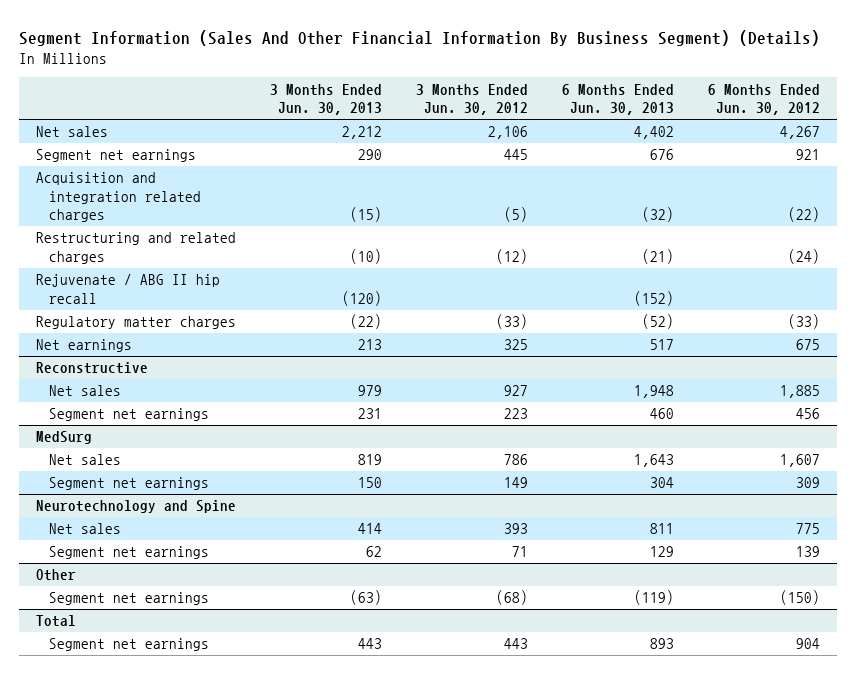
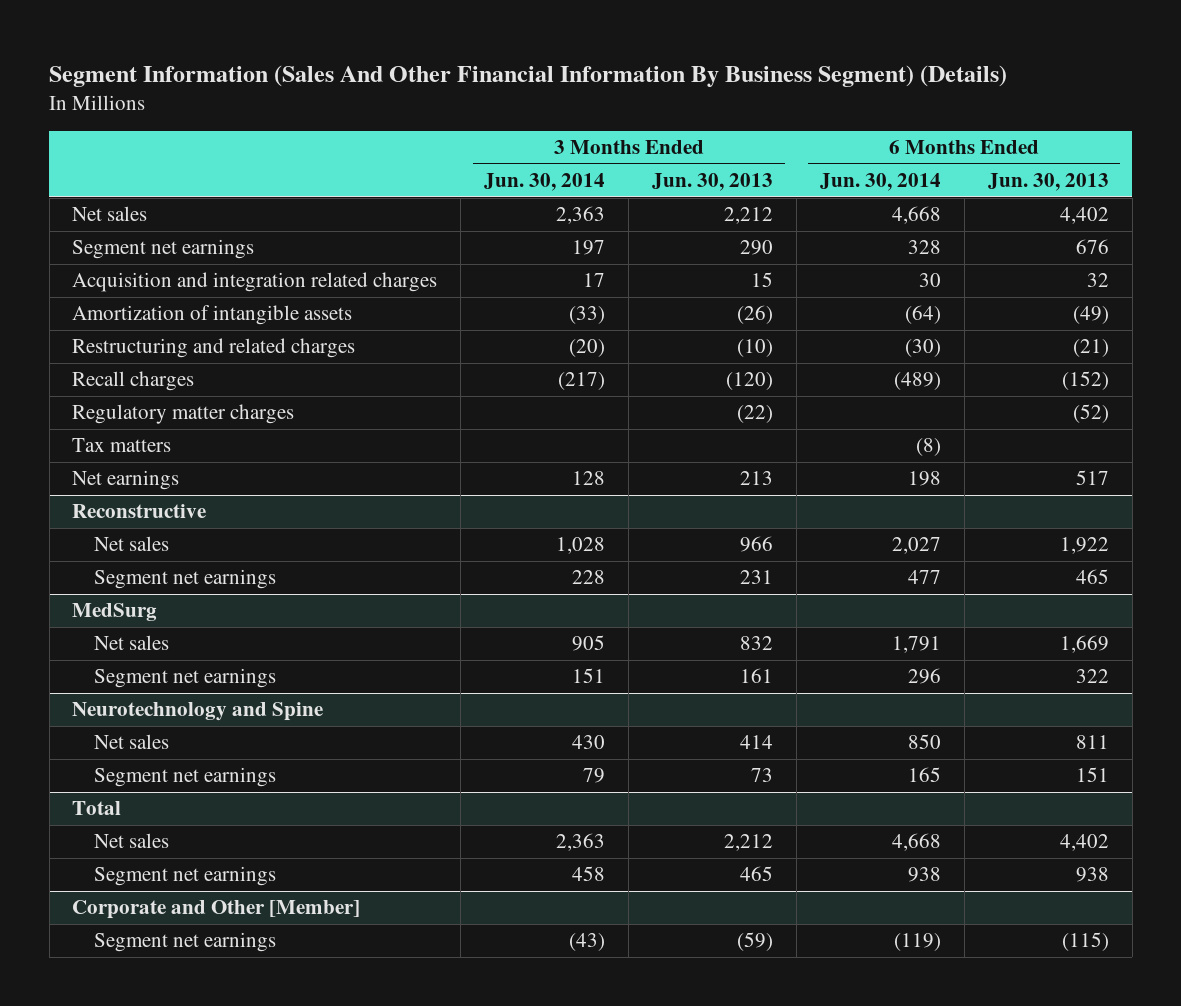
- | 3 Months Ended Jun. 30, 2013 | 3 Months Ended Jun. 30, 2012 | 6 Months Ended Jun. 30, 2013 | 6 Months Ended Jun. 30, 2012
+ | 3 Months Ended Jun. 30, 2014 | 3 Months Ended Jun. 30, 2013 | 6 Months Ended Jun. 30, 2014 | 6 Months Ended Jun. 30, 2013
- Acquisition and integration related charges | (15) | (5) | (32) | (22)
+ Acquisition and integration related charges | 17 | 15 | 30 | 32
+ Amortization of intangible assets | (33) | (26) | (64) | (49)
- Rejuvenate / ABG II hip recall | (120) | | (152) |
+ Recall charges | (217) | (120) | (489) | (152)
+ Tax matters | | | (8) |
@ Reconstructive
- Net sales | 979 | 927 | 1,948 | 1,885
- Segment net earnings | 231 | 223 | 460 | 456
+ Net sales | 1,028 | 966 | 2,027 | 1,922
+ Segment net earnings | 228 | 231 | 477 | 465
@ MedSurg
- Net sales | 819 | 786 | 1,643 | 1,607
- Segment net earnings | 150 | 149 | 304 | 309
+ Net sales | 905 | 832 | 1,791 | 1,669
+ Segment net earnings | 151 | 161 | 296 | 322
@ Neurotechnology and Spine
- Segment net earnings | 62 | 71 | 129 | 139
- Other
- Segment net earnings | (63) | (68) | (119) | (150)
@ Neurotechnology and Spine
+ Segment net earnings | 79 | 73 | 165 | 151
@ Total
- Segment net earnings | 443 | 443 | 893 | 904
+ Net sales | 2,363 | 2,212 | 4,668 | 4,402
+ Segment net earnings | 458 | 465 | 938 | 938
+ Corporate and Other [Member]
+ Segment net earnings | (43) | (59) | (119) | (115)

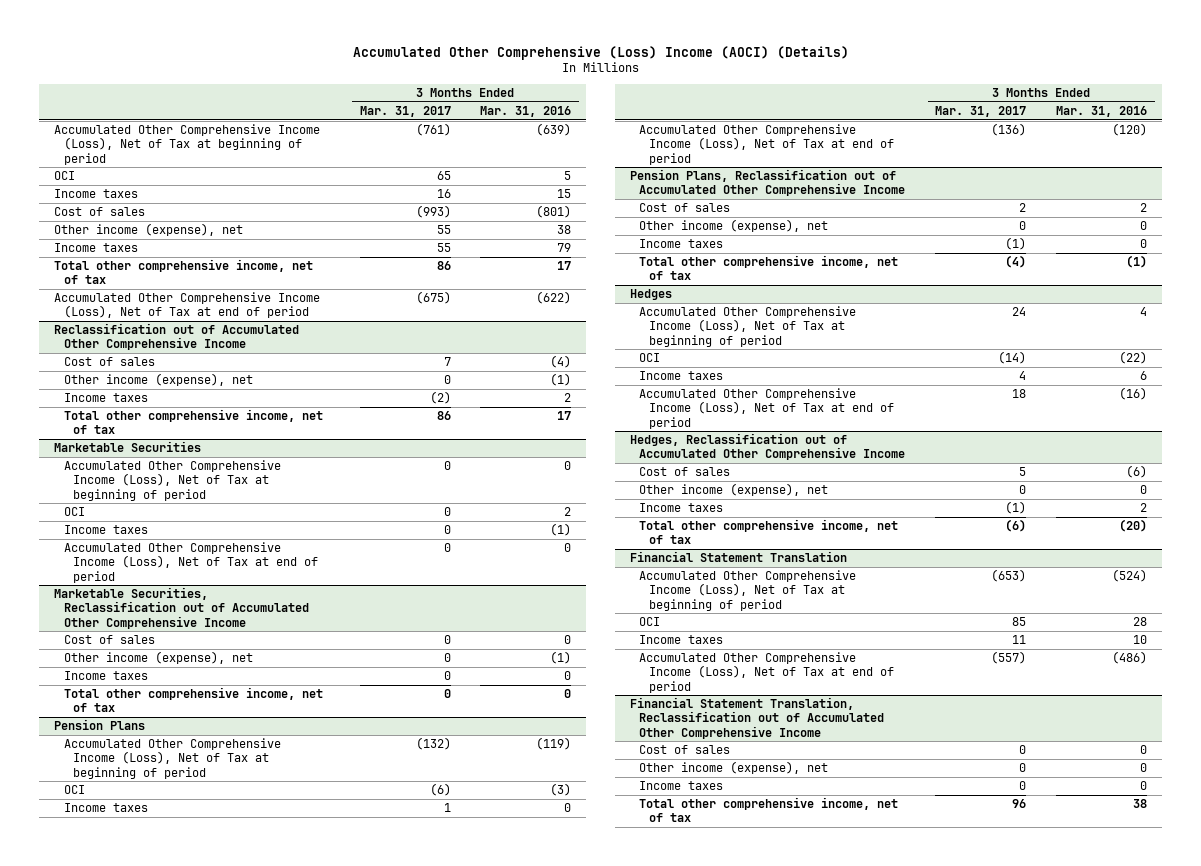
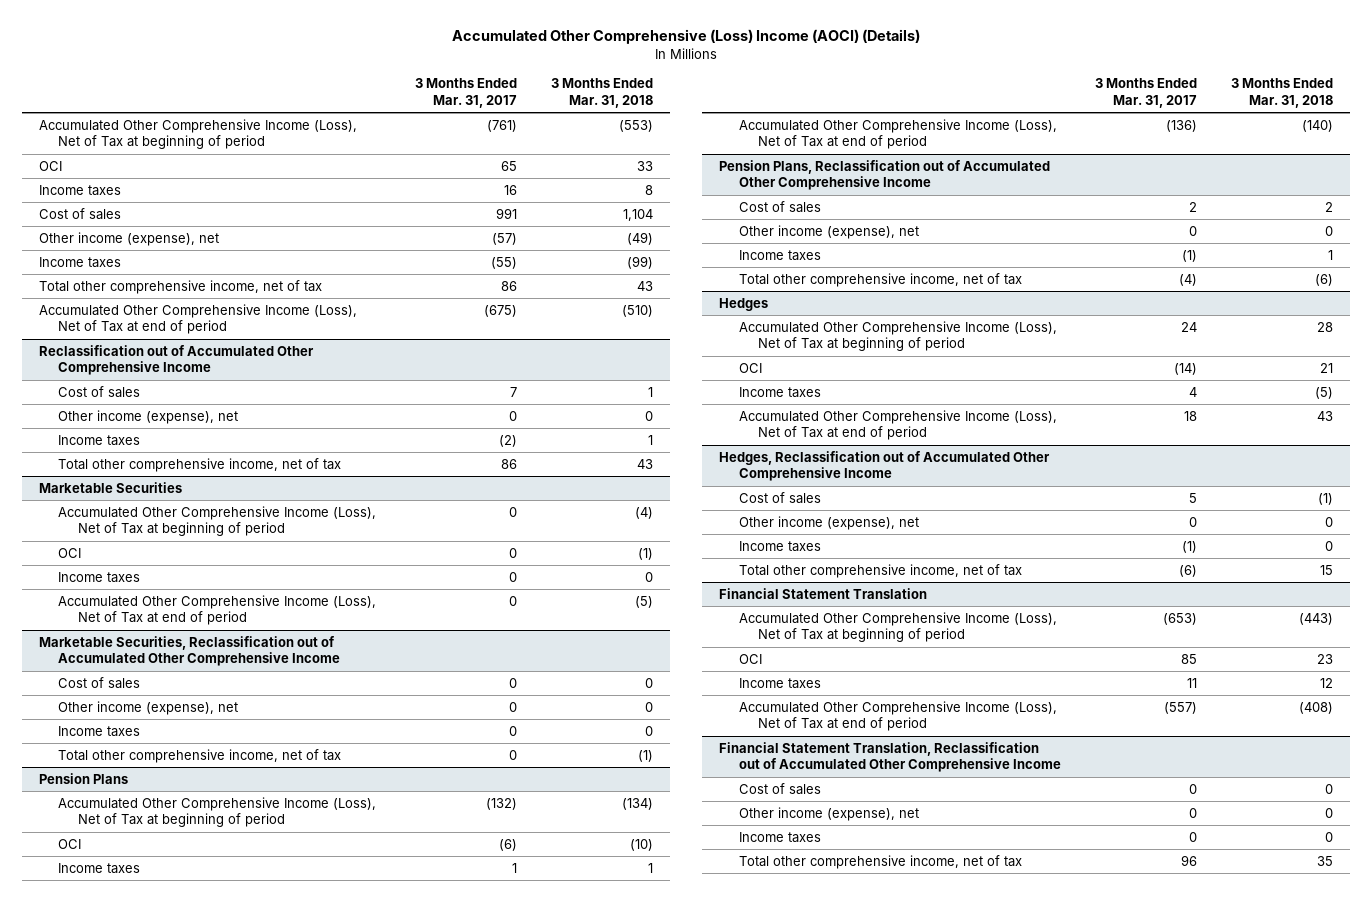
- | 3 Months Ended Mar. 31, 2017 | 3 Months Ended Mar. 31, 2016
+ | 3 Months Ended Mar. 31, 2017 | 3 Months Ended Mar. 31, 2018
- Cost of sales | (993) | (801)
- Other income (expense), net | 55 | 38
- Income taxes | 55 | 79
+ Cost of sales | 991 | 1,104
+ Other income (expense), net | (57) | (49)
+ Income taxes | (55) | (99)

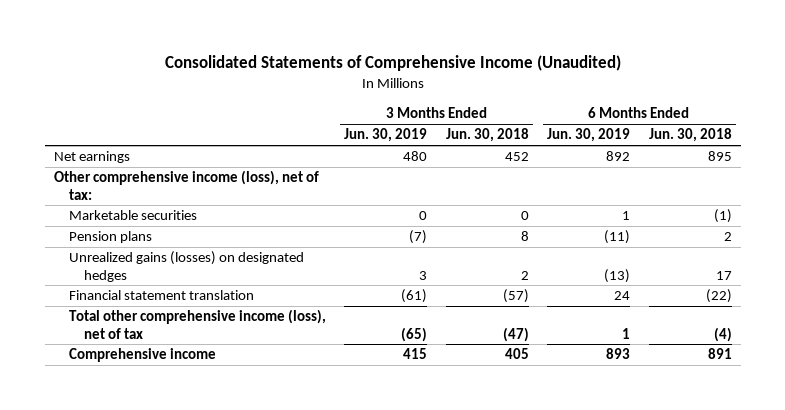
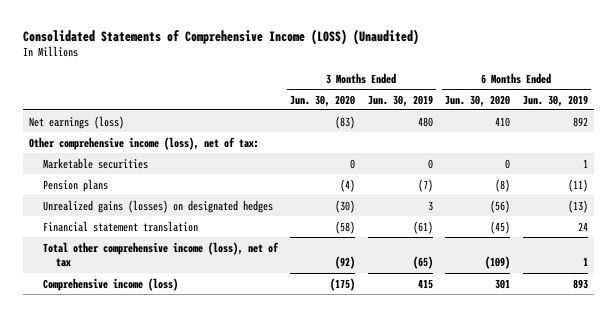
- Consolidated Statements of Comprehensive Income (Unaudited)
+ Consolidated Statements of Comprehensive Income (LOSS) (Unaudited)
- | 3 Months Ended Jun. 30, 2019 | 3 Months Ended Jun. 30, 2018 | 6 Months Ended Jun. 30, 2019 | 6 Months Ended Jun. 30, 2018
+ | 3 Months Ended Jun. 30, 2020 | 3 Months Ended Jun. 30, 2019 | 6 Months Ended Jun. 30, 2020 | 6 Months Ended Jun. 30, 2019
- Net earnings | 480 | 452 | 892 | 895
+ Net earnings (loss) | (83) | 480 | 410 | 892
- Comprehensive income | 415 | 405 | 893 | 891
+ Comprehensive income (loss) | (175) | 415 | 301 | 893

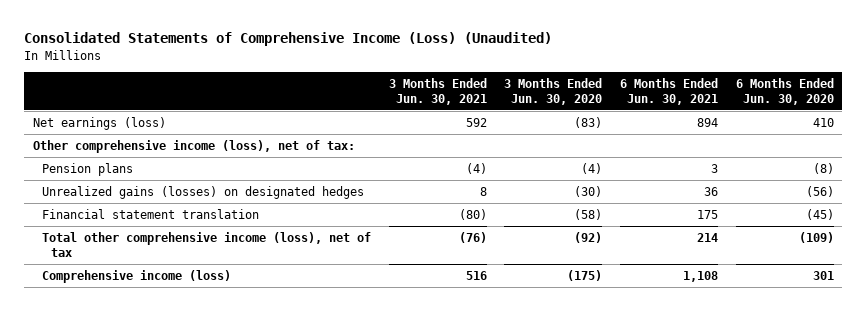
- Consolidated Statements of Comprehensive Income (LOSS) (Unaudited)
+ Consolidated Statements of Comprehensive Income (Loss) (Unaudited)
- | 3 Months Ended Jun. 30, 2020 | 3 Months Ended Jun. 30, 2019 | 6 Months Ended Jun. 30, 2020 | 6 Months Ended Jun. 30, 2019
+ | 3 Months Ended Jun. 30, 2021 | 3 Months Ended Jun. 30, 2020 | 6 Months Ended Jun. 30, 2021 | 6 Months Ended Jun. 30, 2020
- Marketable securities | 0 | 0 | 0 | 1

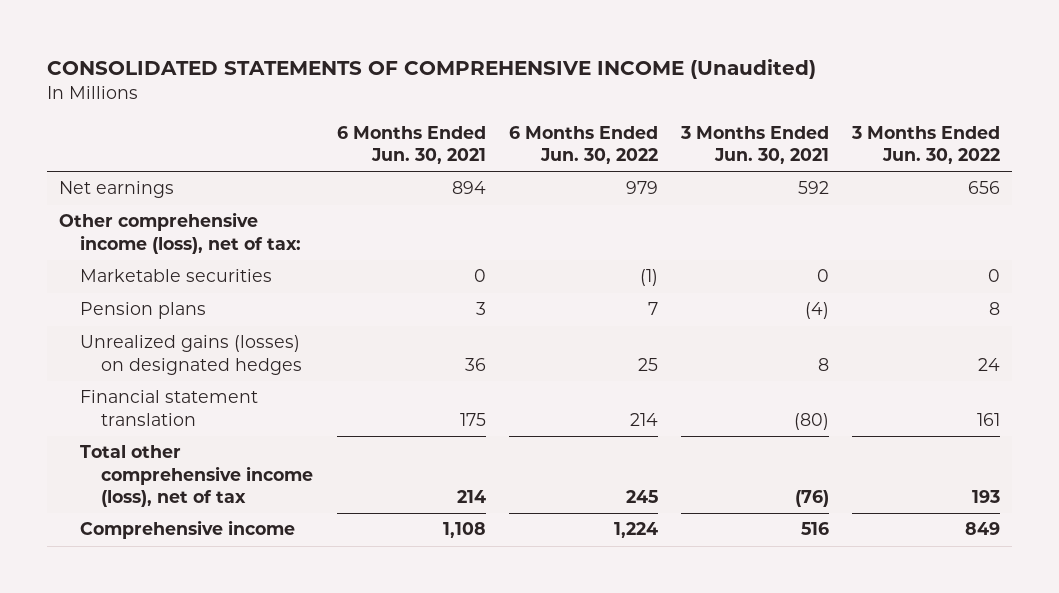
- Consolidated Statements of Comprehensive Income (Loss) (Unaudited)
+ CONSOLIDATED STATEMENTS OF COMPREHENSIVE INCOME (Unaudited)
- | 3 Months Ended Jun. 30, 2021 | 3 Months Ended Jun. 30, 2020 | 6 Months Ended Jun. 30, 2021 | 6 Months Ended Jun. 30, 2020
+ | 6 Months Ended Jun. 30, 2021 | 6 Months Ended Jun. 30, 2022 | 3 Months Ended Jun. 30, 2021 | 3 Months Ended Jun. 30, 2022
- Net earnings (loss) | 592 | (83) | 894 | 410
+ Net earnings | 894 | 979 | 592 | 656
+ Marketable securities | 0 | (1) | 0 | 0
- Comprehensive income (loss) | 516 | (175) | 1,108 | 301
+ Comprehensive income | 1,108 | 1,224 | 516 | 849

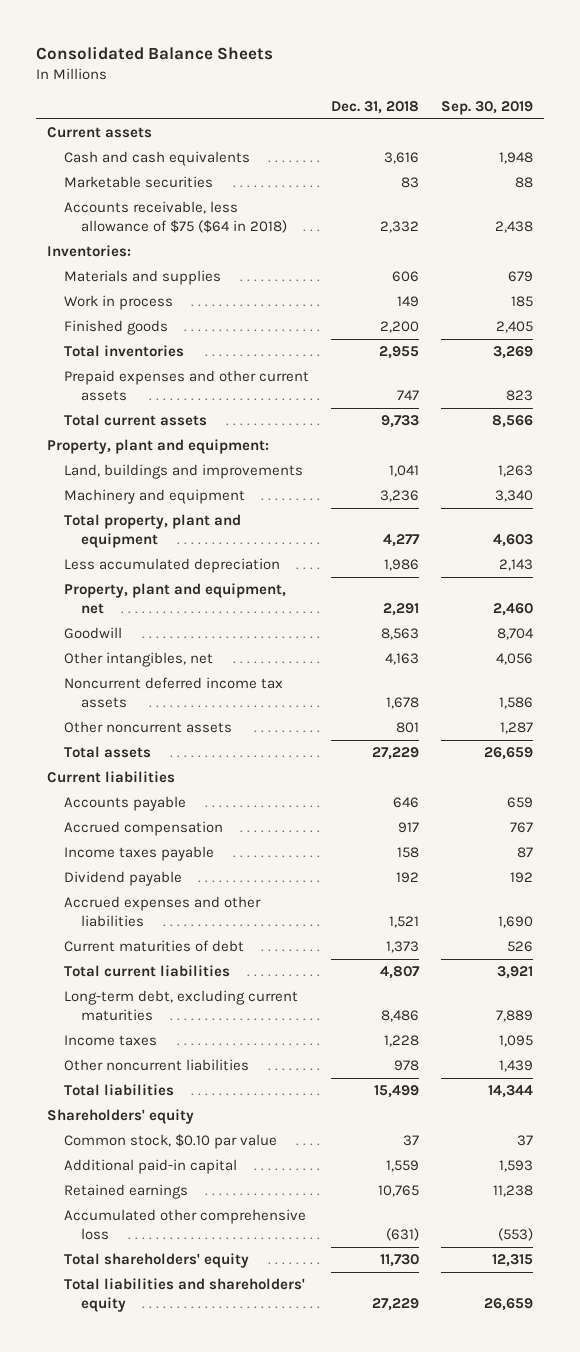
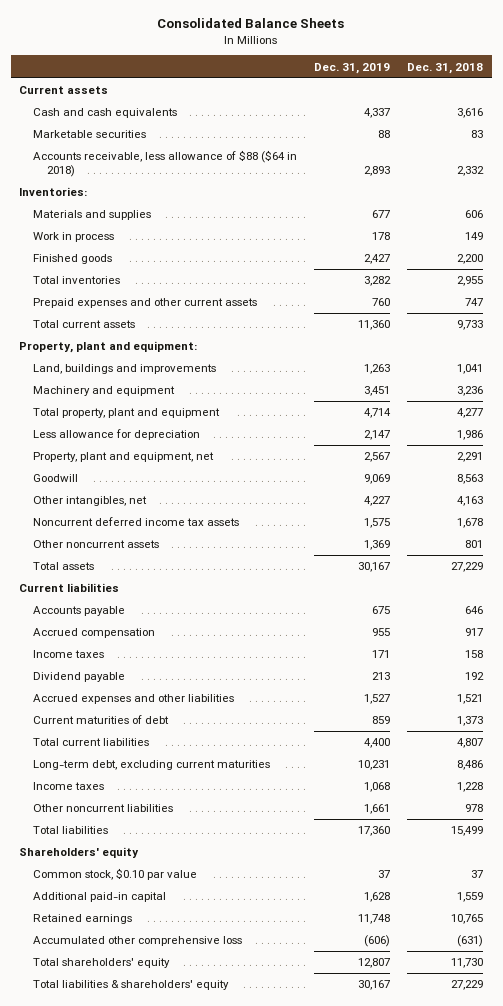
- | Dec. 31, 2018 | Sep. 30, 2019
+ | Dec. 31, 2019 | Dec. 31, 2018
- Accounts receivable, less allowance of $75 ($64 in 2018) | 2,332 | 2,438
+ Accounts receivable, less allowance of $88 ($64 in 2018) | 2,893 | 2,332
- Less accumulated depreciation | 1,986 | 2,143
+ Less allowance for depreciation | 2,147 | 1,986
- Income taxes payable | 158 | 87
+ Income taxes | 171 | 158
- Total liabilities and shareholders' equity | 27,229 | 26,659
+ Total liabilities & shareholders' equity | 30,167 | 27,229

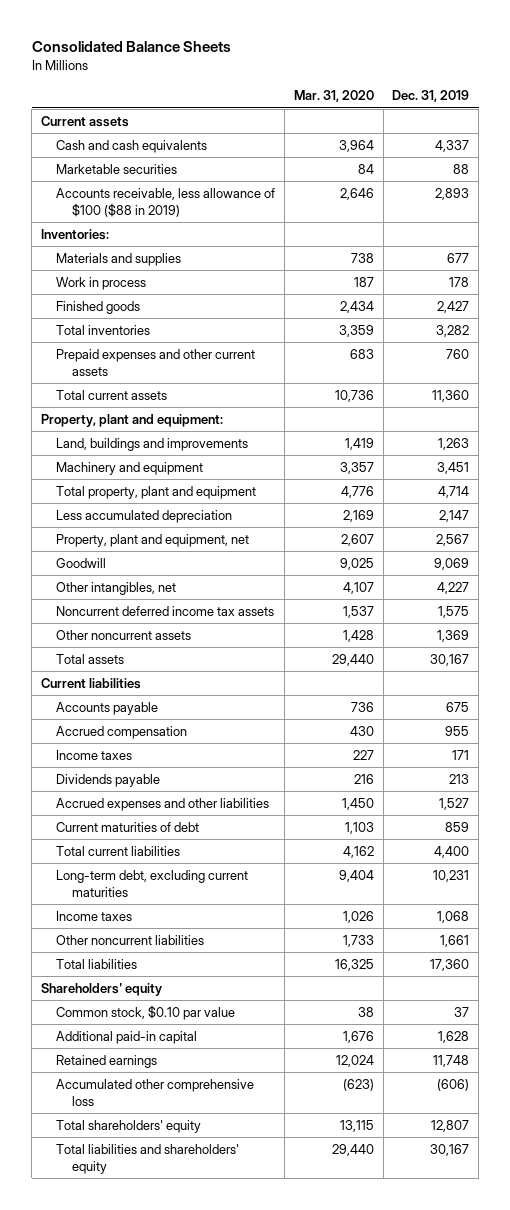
- | Dec. 31, 2019 | Dec. 31, 2018
+ | Mar. 31, 2020 | Dec. 31, 2019
- Accounts receivable, less allowance of $88 ($64 in 2018) | 2,893 | 2,332
+ Accounts receivable, less allowance of $100 ($88 in 2019) | 2,646 | 2,893
- Less allowance for depreciation | 2,147 | 1,986
+ Less accumulated depreciation | 2,169 | 2,147
- Dividend payable | 213 | 192
+ Dividends payable | 216 | 213
- Total liabilities & shareholders' equity | 30,167 | 27,229
+ Total liabilities and shareholders' equity | 29,440 | 30,167

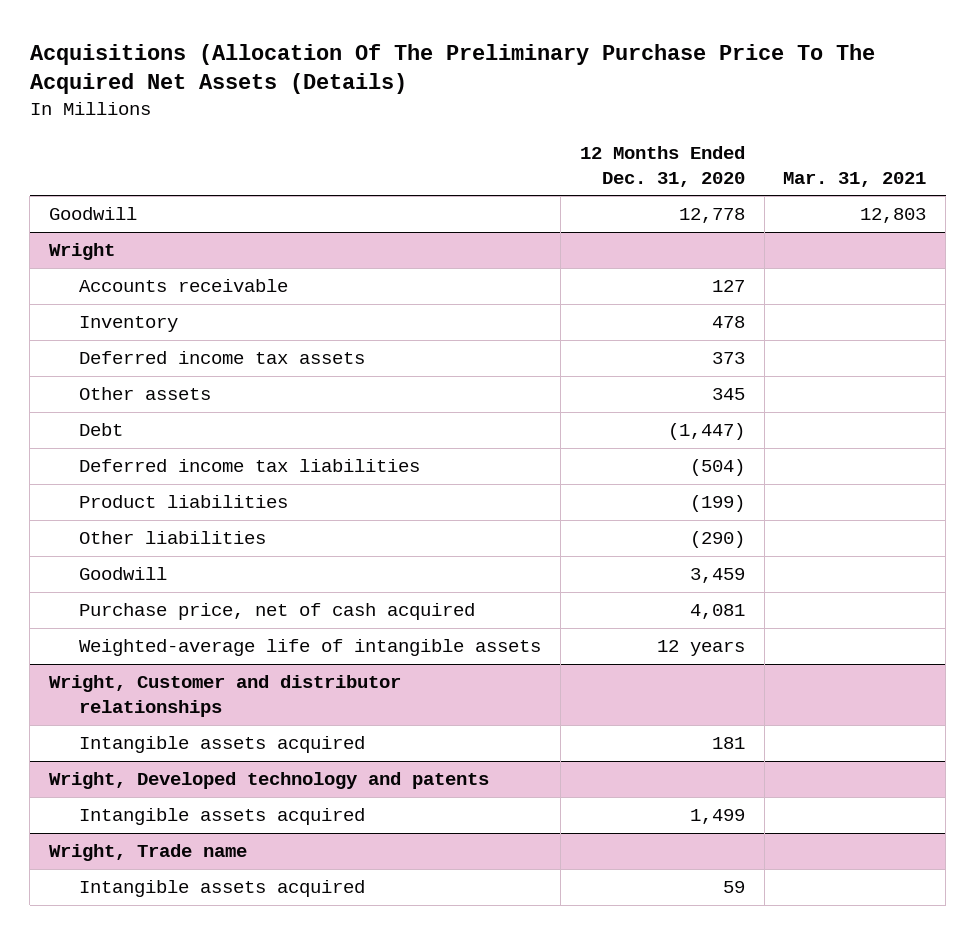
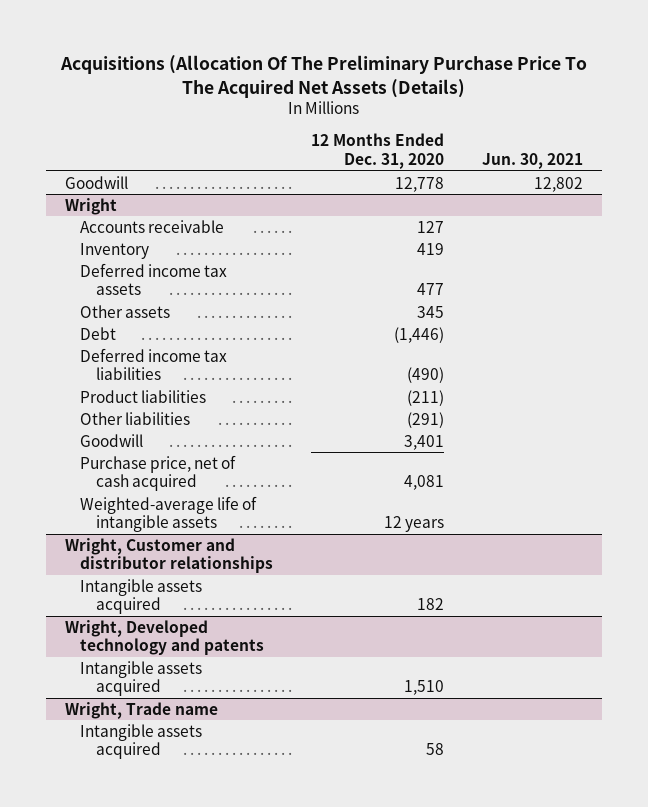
- | 12 Months Ended Dec. 31, 2020 | Mar. 31, 2021
+ | 12 Months Ended Dec. 31, 2020 | Jun. 30, 2021
@ Wright
- Inventory | 478 |
- Deferred income tax assets | 373 |
+ Inventory | 419 |
+ Deferred income tax assets | 477 |
- Debt | (1,447) |
- Deferred income tax liabilities | (504) |
- Product liabilities | (199) |
- Other liabilities | (290) |
- Goodwill | 3,459 |
+ Debt | (1,446) |
+ Deferred income tax liabilities | (490) |
+ Product liabilities | (211) |
+ Other liabilities | (291) |
+ Goodwill | 3,401 |
@ Wright, Customer and distributor relationships
- Intangible assets acquired | 181 |
+ Intangible assets acquired | 182 |
@ Wright, Developed technology and patents
- Intangible assets acquired | 1,499 |
+ Intangible assets acquired | 1,510 |
@ Wright, Trade name
- Intangible assets acquired | 59 |
+ Intangible assets acquired | 58 |

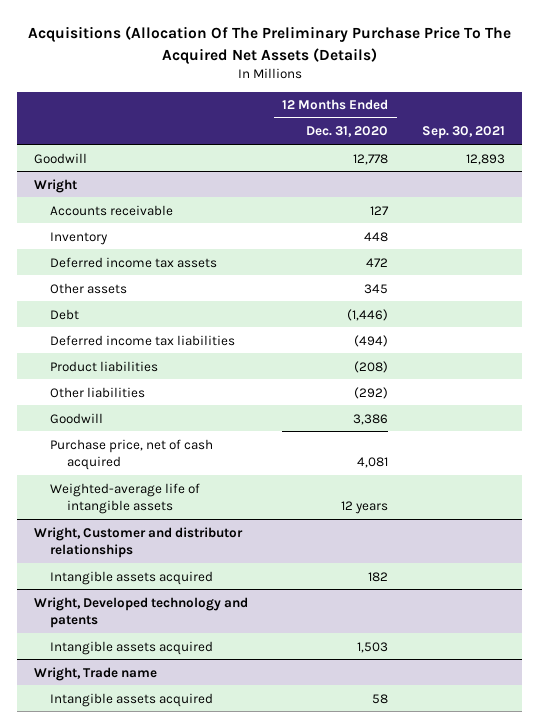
- | 12 Months Ended Dec. 31, 2020 | Jun. 30, 2021
+ | 12 Months Ended Dec. 31, 2020 | Sep. 30, 2021
@ Wright
- Inventory | 419 |
- Deferred income tax assets | 477 |
+ Inventory | 448 |
+ Deferred income tax assets | 472 |
- Deferred income tax liabilities | (490) |
- Product liabilities | (211) |
- Other liabilities | (291) |
- Goodwill | 3,401 |
+ Deferred income tax liabilities | (494) |
+ Product liabilities | (208) |
+ Other liabilities | (292) |
+ Goodwill | 3,386 |
@ Wright, Developed technology and patents
- Intangible assets acquired | 1,510 |
+ Intangible assets acquired | 1,503 |

